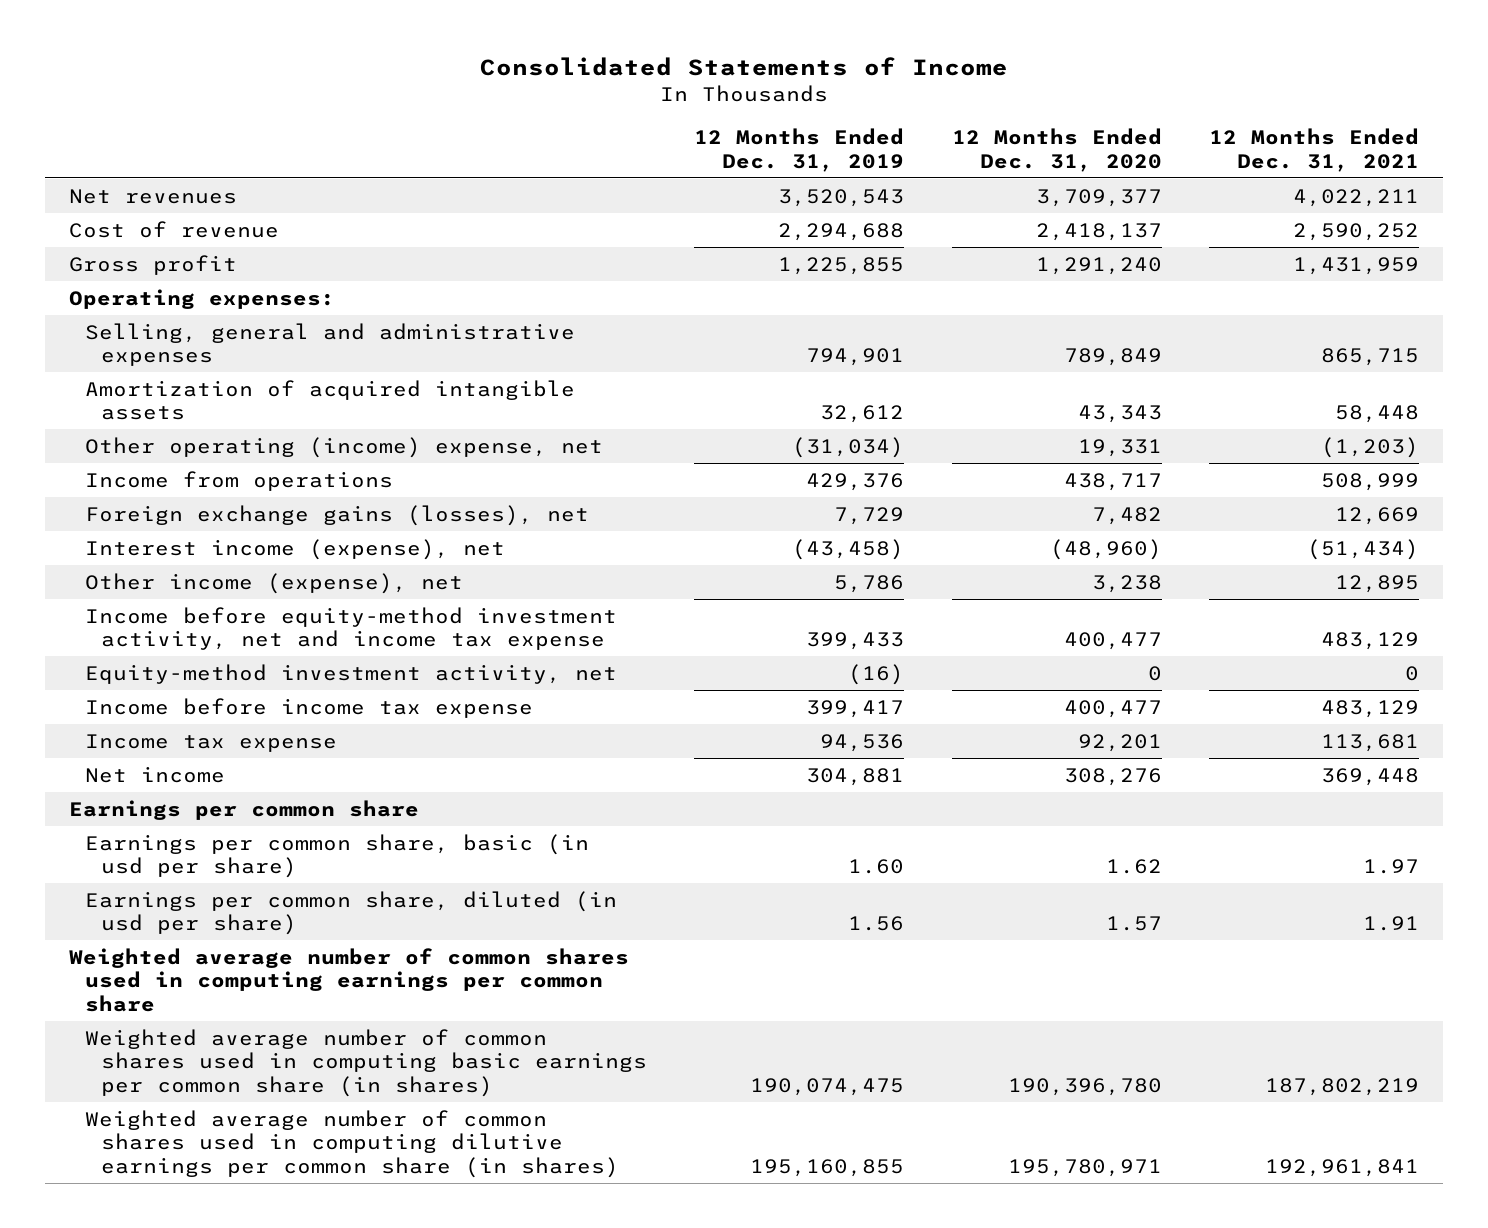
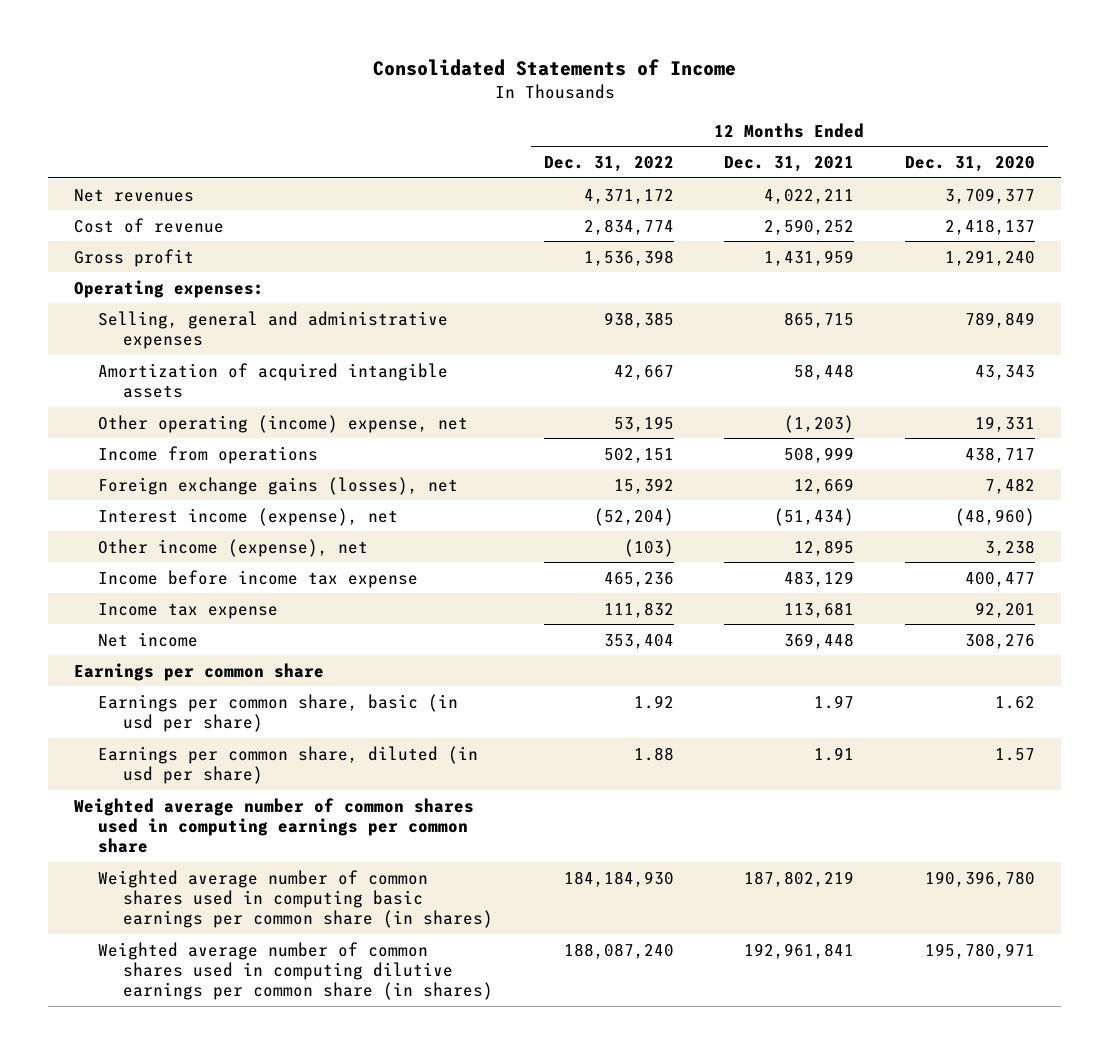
- | 12 Months Ended Dec. 31, 2019 | 12 Months Ended Dec. 31, 2020 | 12 Months Ended Dec. 31, 2021
+ | 12 Months Ended Dec. 31, 2022 | 12 Months Ended Dec. 31, 2021 | 12 Months Ended Dec. 31, 2020
- Income before equity-method investment activity, net and income tax expense | 399,433 | 400,477 | 483,129
- Equity-method investment activity, net | (16) | 0 | 0

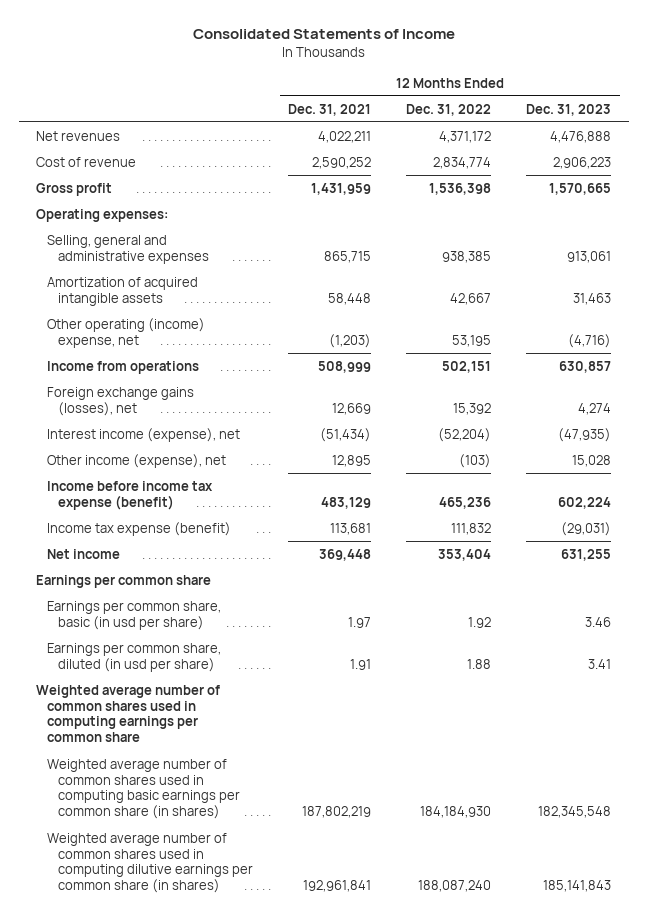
- | 12 Months Ended Dec. 31, 2022 | 12 Months Ended Dec. 31, 2021 | 12 Months Ended Dec. 31, 2020
+ | 12 Months Ended Dec. 31, 2021 | 12 Months Ended Dec. 31, 2022 | 12 Months Ended Dec. 31, 2023
- Income before income tax expense | 465,236 | 483,129 | 400,477
- Income tax expense | 111,832 | 113,681 | 92,201
+ Income before income tax expense (benefit) | 483,129 | 465,236 | 602,224
+ Income tax expense (benefit) | 113,681 | 111,832 | (29,031)

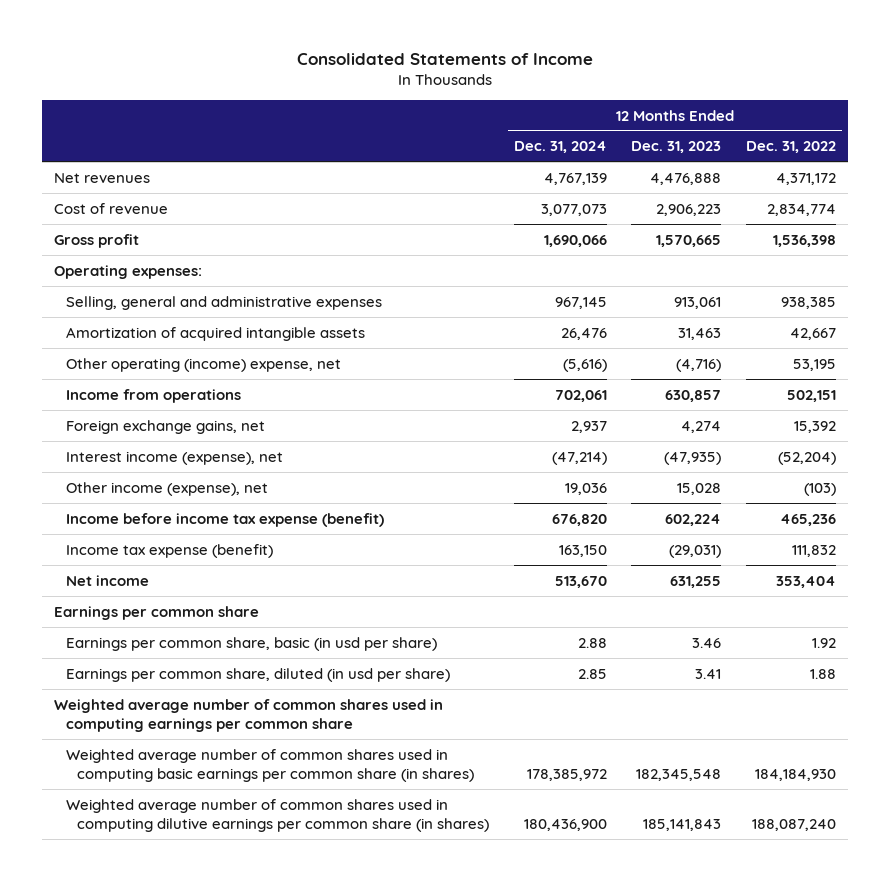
- | 12 Months Ended Dec. 31, 2021 | 12 Months Ended Dec. 31, 2022 | 12 Months Ended Dec. 31, 2023
+ | 12 Months Ended Dec. 31, 2024 | 12 Months Ended Dec. 31, 2023 | 12 Months Ended Dec. 31, 2022
- Foreign exchange gains (losses), net | 12,669 | 15,392 | 4,274
+ Foreign exchange gains, net | 2,937 | 4,274 | 15,392

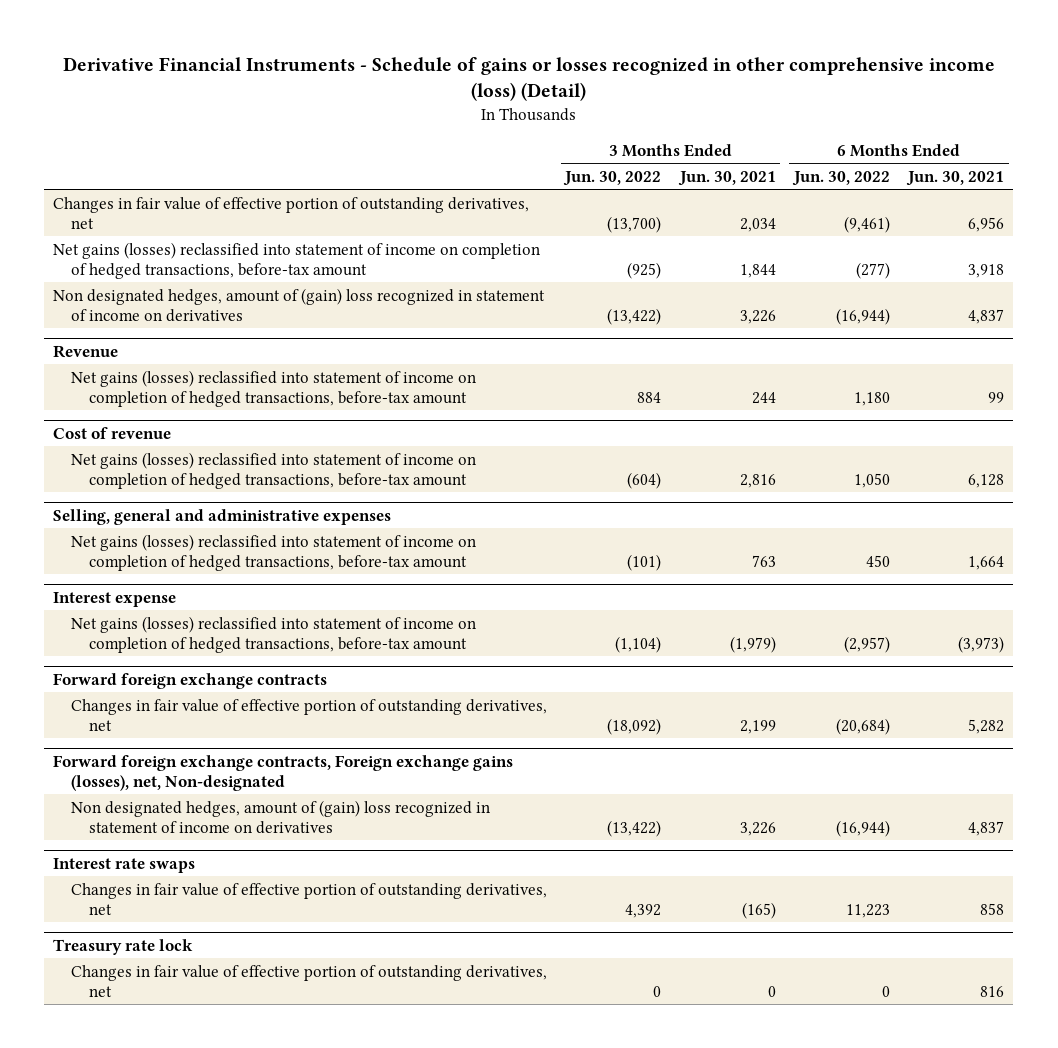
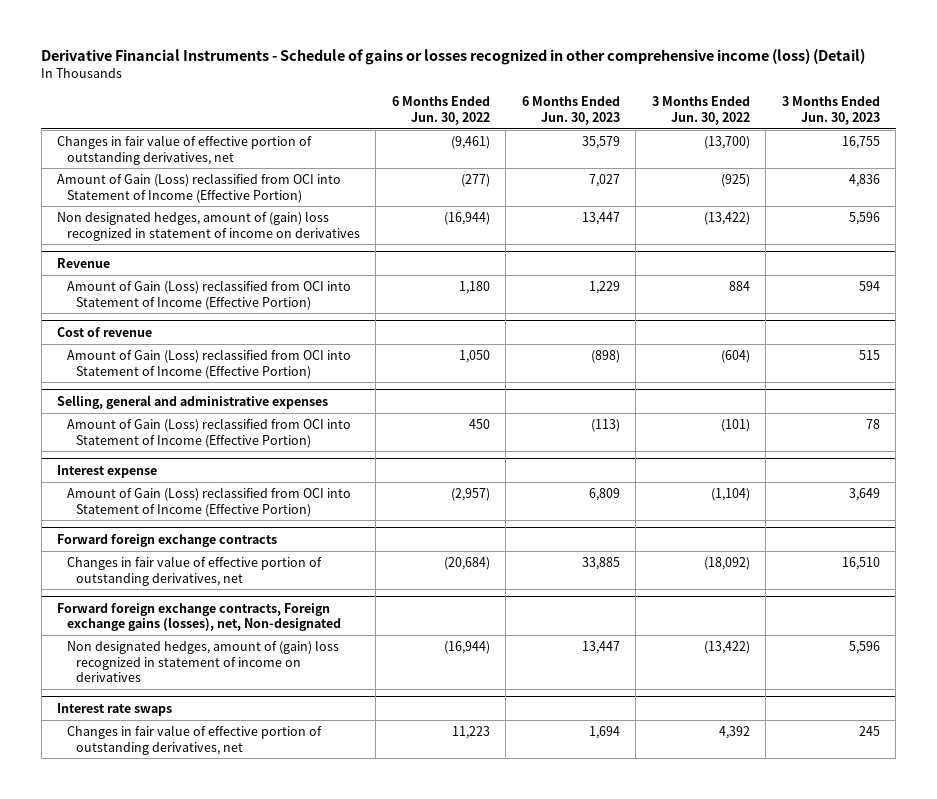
- | 3 Months Ended Jun. 30, 2022 | 3 Months Ended Jun. 30, 2021 | 6 Months Ended Jun. 30, 2022 | 6 Months Ended Jun. 30, 2021
+ | 6 Months Ended Jun. 30, 2022 | 6 Months Ended Jun. 30, 2023 | 3 Months Ended Jun. 30, 2022 | 3 Months Ended Jun. 30, 2023
- Net gains (losses) reclassified into statement of income on completion of hedged transactions, before-tax amount | (925) | 1,844 | (277) | 3,918
+ Amount of Gain (Loss) reclassified from OCI into Statement of Income (Effective Portion) | (277) | 7,027 | (925) | 4,836
@ Revenue
- Net gains (losses) reclassified into statement of income on completion of hedged transactions, before-tax amount | 884 | 244 | 1,180 | 99
+ Amount of Gain (Loss) reclassified from OCI into Statement of Income (Effective Portion) | 1,180 | 1,229 | 884 | 594
@ Cost of revenue
- Net gains (losses) reclassified into statement of income on completion of hedged transactions, before-tax amount | (604) | 2,816 | 1,050 | 6,128
+ Amount of Gain (Loss) reclassified from OCI into Statement of Income (Effective Portion) | 1,050 | (898) | (604) | 515
@ Selling, general and administrative expenses
- Net gains (losses) reclassified into statement of income on completion of hedged transactions, before-tax amount | (101) | 763 | 450 | 1,664
+ Amount of Gain (Loss) reclassified from OCI into Statement of Income (Effective Portion) | 450 | (113) | (101) | 78
@ Interest expense
- Net gains (losses) reclassified into statement of income on completion of hedged transactions, before-tax amount | (1,104) | (1,979) | (2,957) | (3,973)
+ Amount of Gain (Loss) reclassified from OCI into Statement of Income (Effective Portion) | (2,957) | 6,809 | (1,104) | 3,649
- Treasury rate lock
- Changes in fair value of effective portion of outstanding derivatives, net | 0 | 0 | 0 | 816

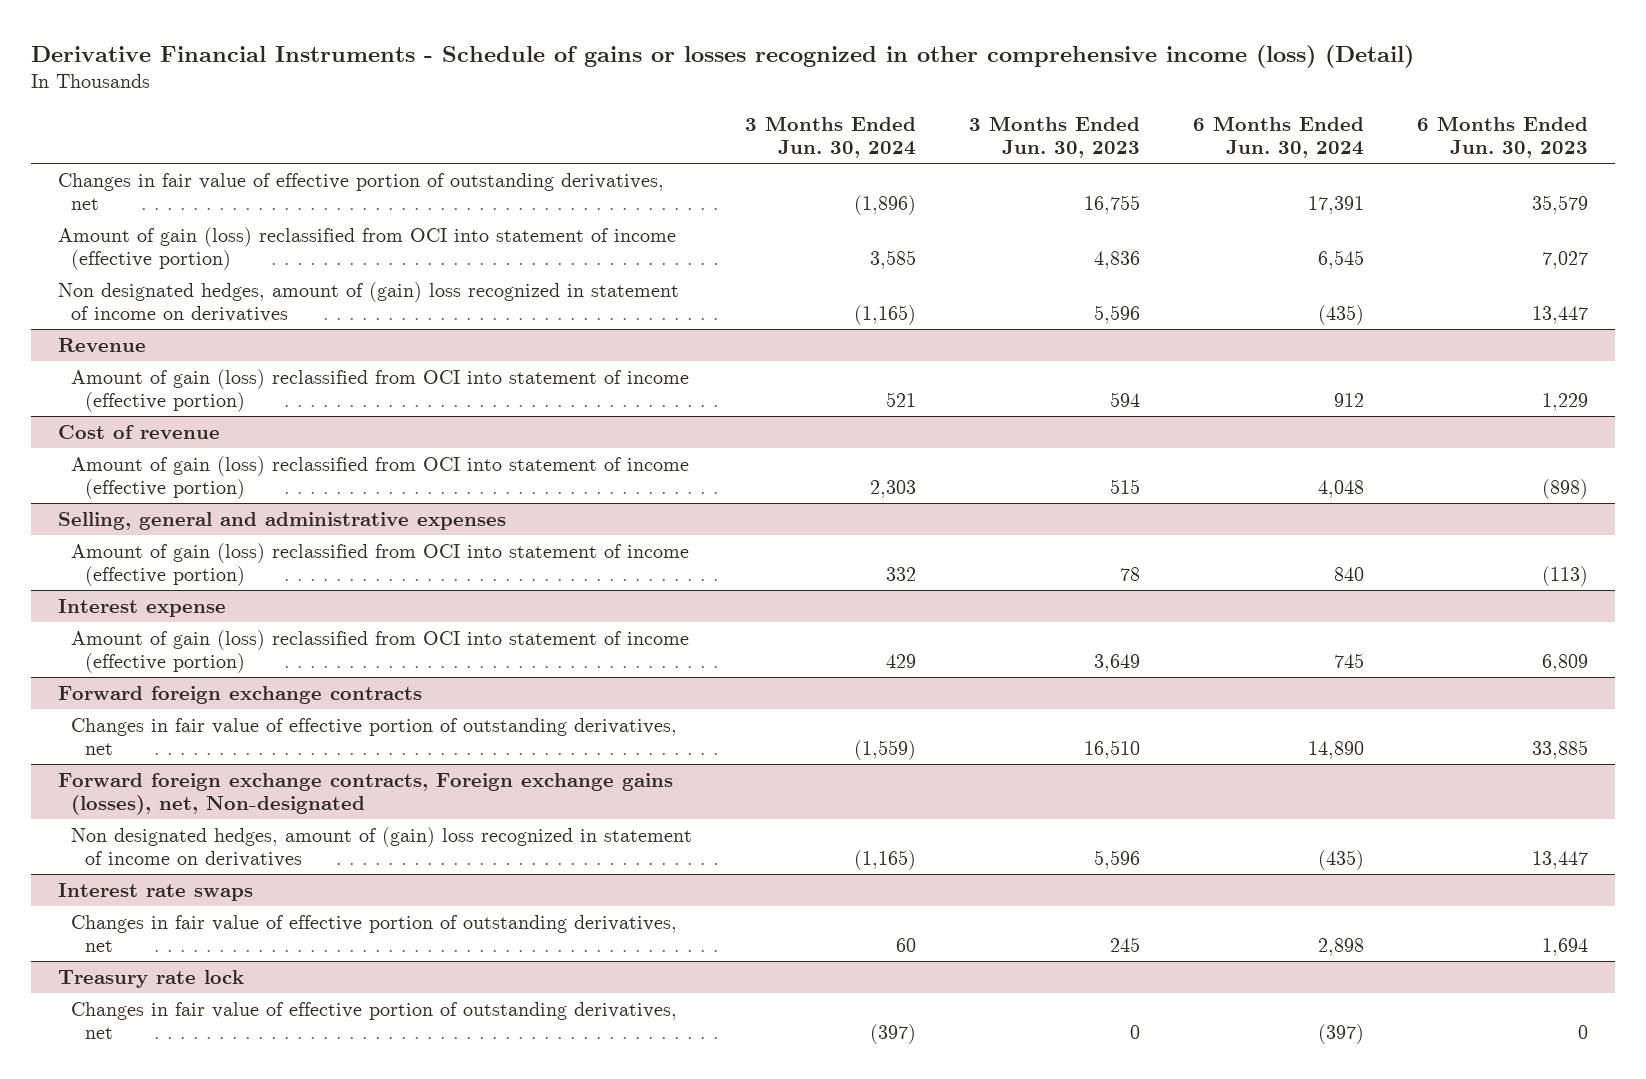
- | 6 Months Ended Jun. 30, 2022 | 6 Months Ended Jun. 30, 2023 | 3 Months Ended Jun. 30, 2022 | 3 Months Ended Jun. 30, 2023
+ | 3 Months Ended Jun. 30, 2024 | 3 Months Ended Jun. 30, 2023 | 6 Months Ended Jun. 30, 2024 | 6 Months Ended Jun. 30, 2023
- Amount of Gain (Loss) reclassified from OCI into Statement of Income (Effective Portion) | (277) | 7,027 | (925) | 4,836
+ Amount of gain (loss) reclassified from OCI into statement of income (effective portion) | 3,585 | 4,836 | 6,545 | 7,027
@ Revenue
- Amount of Gain (Loss) reclassified from OCI into Statement of Income (Effective Portion) | 1,180 | 1,229 | 884 | 594
+ Amount of gain (loss) reclassified from OCI into statement of income (effective portion) | 521 | 594 | 912 | 1,229
@ Cost of revenue
- Amount of Gain (Loss) reclassified from OCI into Statement of Income (Effective Portion) | 1,050 | (898) | (604) | 515
+ Amount of gain (loss) reclassified from OCI into statement of income (effective portion) | 2,303 | 515 | 4,048 | (898)
@ Selling, general and administrative expenses
- Amount of Gain (Loss) reclassified from OCI into Statement of Income (Effective Portion) | 450 | (113) | (101) | 78
+ Amount of gain (loss) reclassified from OCI into statement of income (effective portion) | 332 | 78 | 840 | (113)
@ Interest expense
- Amount of Gain (Loss) reclassified from OCI into Statement of Income (Effective Portion) | (2,957) | 6,809 | (1,104) | 3,649
+ Amount of gain (loss) reclassified from OCI into statement of income (effective portion) | 429 | 3,649 | 745 | 6,809
+ Treasury rate lock
+ Changes in fair value of effective portion of outstanding derivatives, net | (397) | 0 | (397) | 0

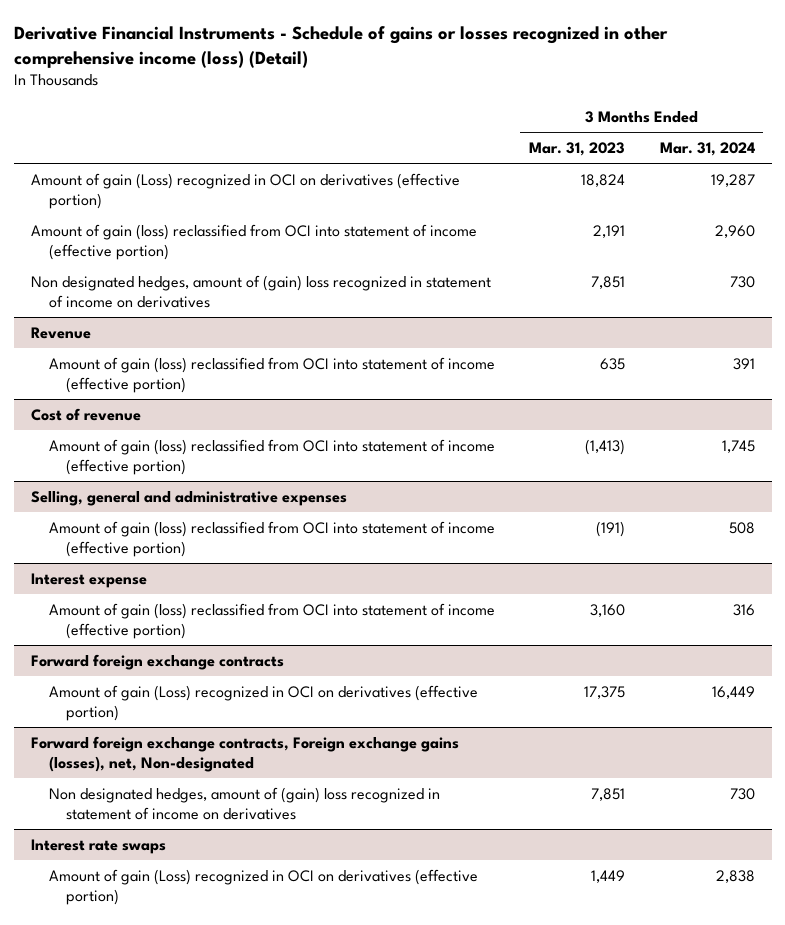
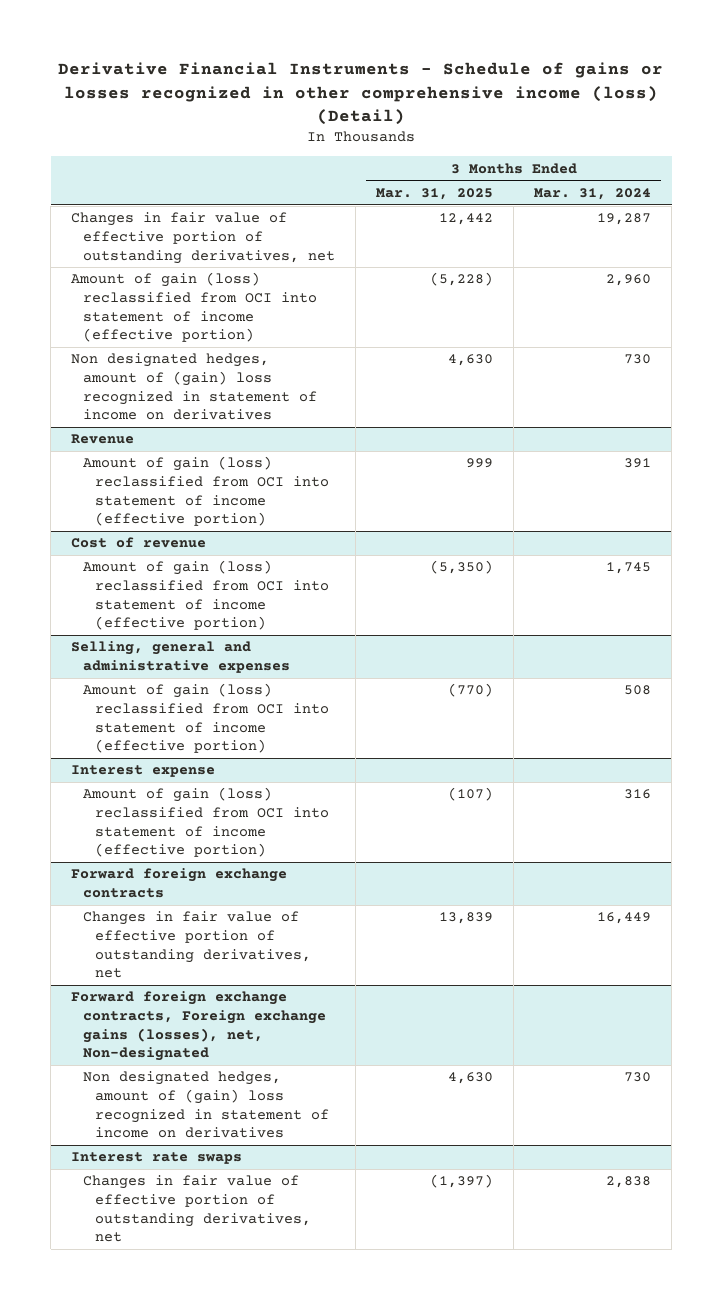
- | 3 Months Ended Mar. 31, 2023 | 3 Months Ended Mar. 31, 2024
+ | 3 Months Ended Mar. 31, 2025 | 3 Months Ended Mar. 31, 2024
- Amount of gain (Loss) recognized in OCI on derivatives (effective portion) | 18,824 | 19,287
+ Changes in fair value of effective portion of outstanding derivatives, net | 12,442 | 19,287
@ Forward foreign exchange contracts
- Amount of gain (Loss) recognized in OCI on derivatives (effective portion) | 17,375 | 16,449
+ Changes in fair value of effective portion of outstanding derivatives, net | 13,839 | 16,449
@ Interest rate swaps
- Amount of gain (Loss) recognized in OCI on derivatives (effective portion) | 1,449 | 2,838
+ Changes in fair value of effective portion of outstanding derivatives, net | (1,397) | 2,838

